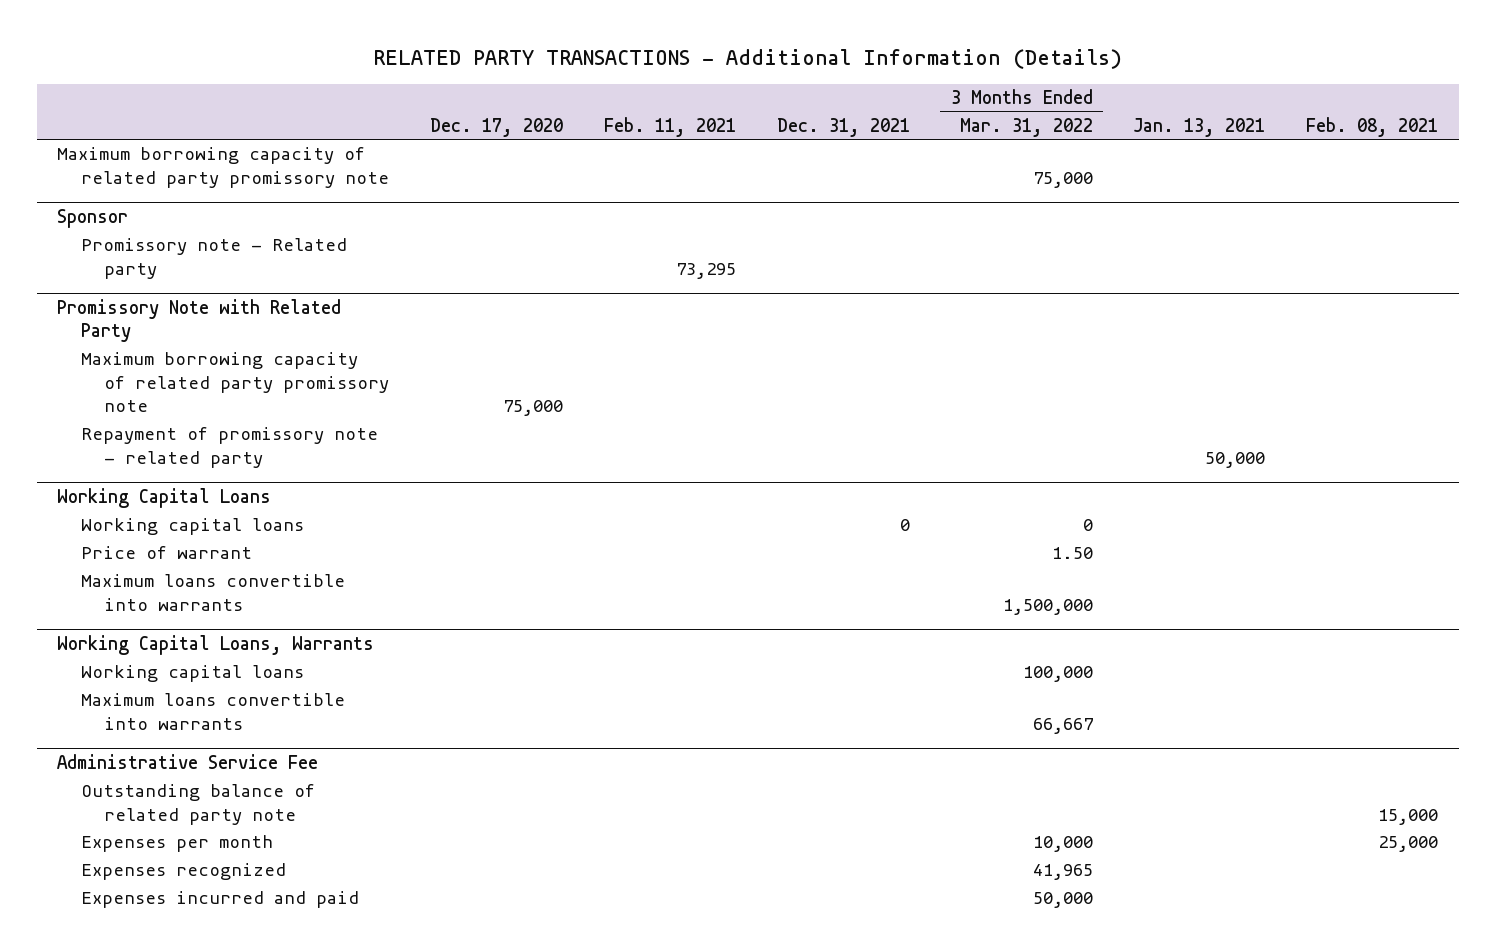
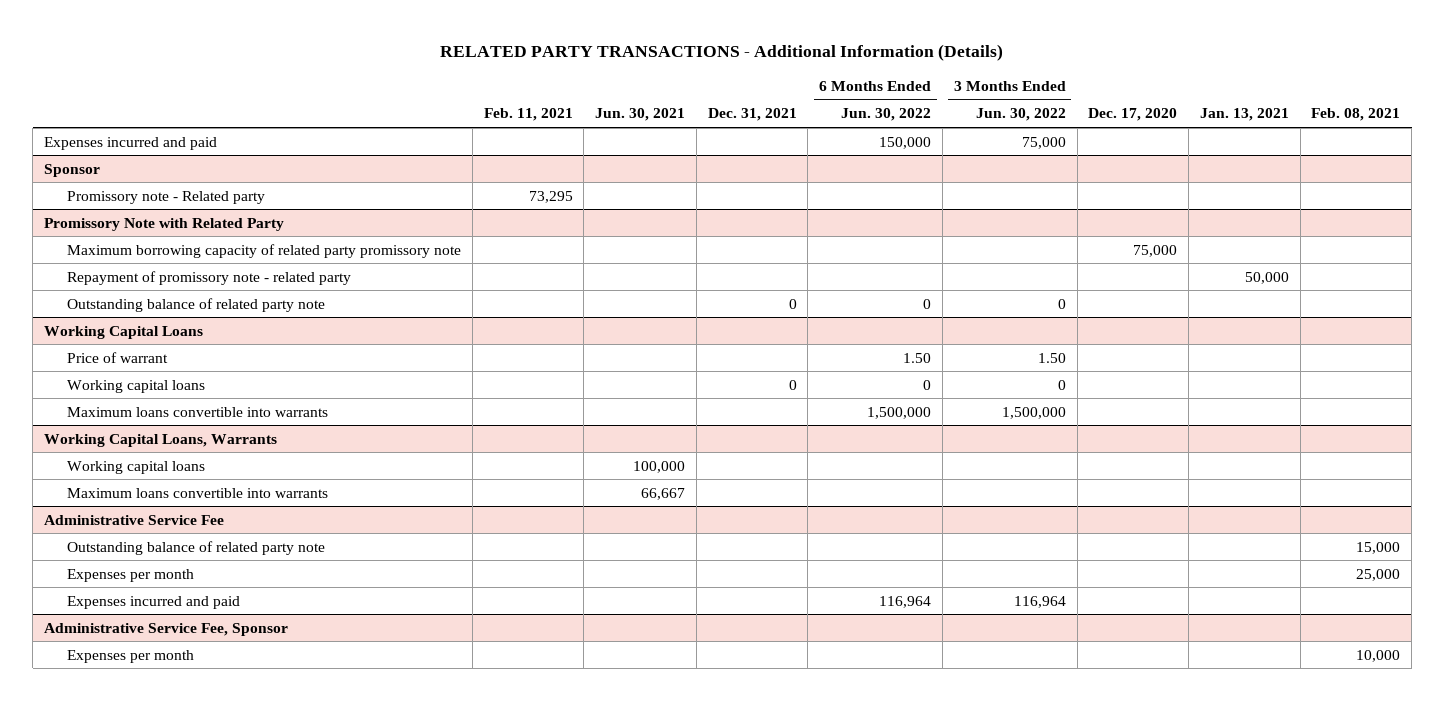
- | Dec. 17, 2020 | Feb. 11, 2021 | Dec. 31, 2021 | 3 Months Ended Mar. 31, 2022 | Jan. 13, 2021 | Feb. 08, 2021
+ | Feb. 11, 2021 | Jun. 30, 2021 | Dec. 31, 2021 | 6 Months Ended Jun. 30, 2022 | 3 Months Ended Jun. 30, 2022 | Dec. 17, 2020 | Jan. 13, 2021 | Feb. 08, 2021
- Maximum borrowing capacity of related party promissory note | | | | 75,000 | |
+ Expenses incurred and paid | | | | 150,000 | 75,000 | | |
@ Promissory Note with Related Party
+ Outstanding balance of related party note | | | 0 | 0 | 0 | | |
@ Working Capital Loans
moved down: Working capital loans | | | 0 | 0 | 0 | | |
@ Administrative Service Fee
- Expenses recognized | | | | 41,965 | |
+ Administrative Service Fee, Sponsor
+ Expenses per month | | | | | | | | 10,000

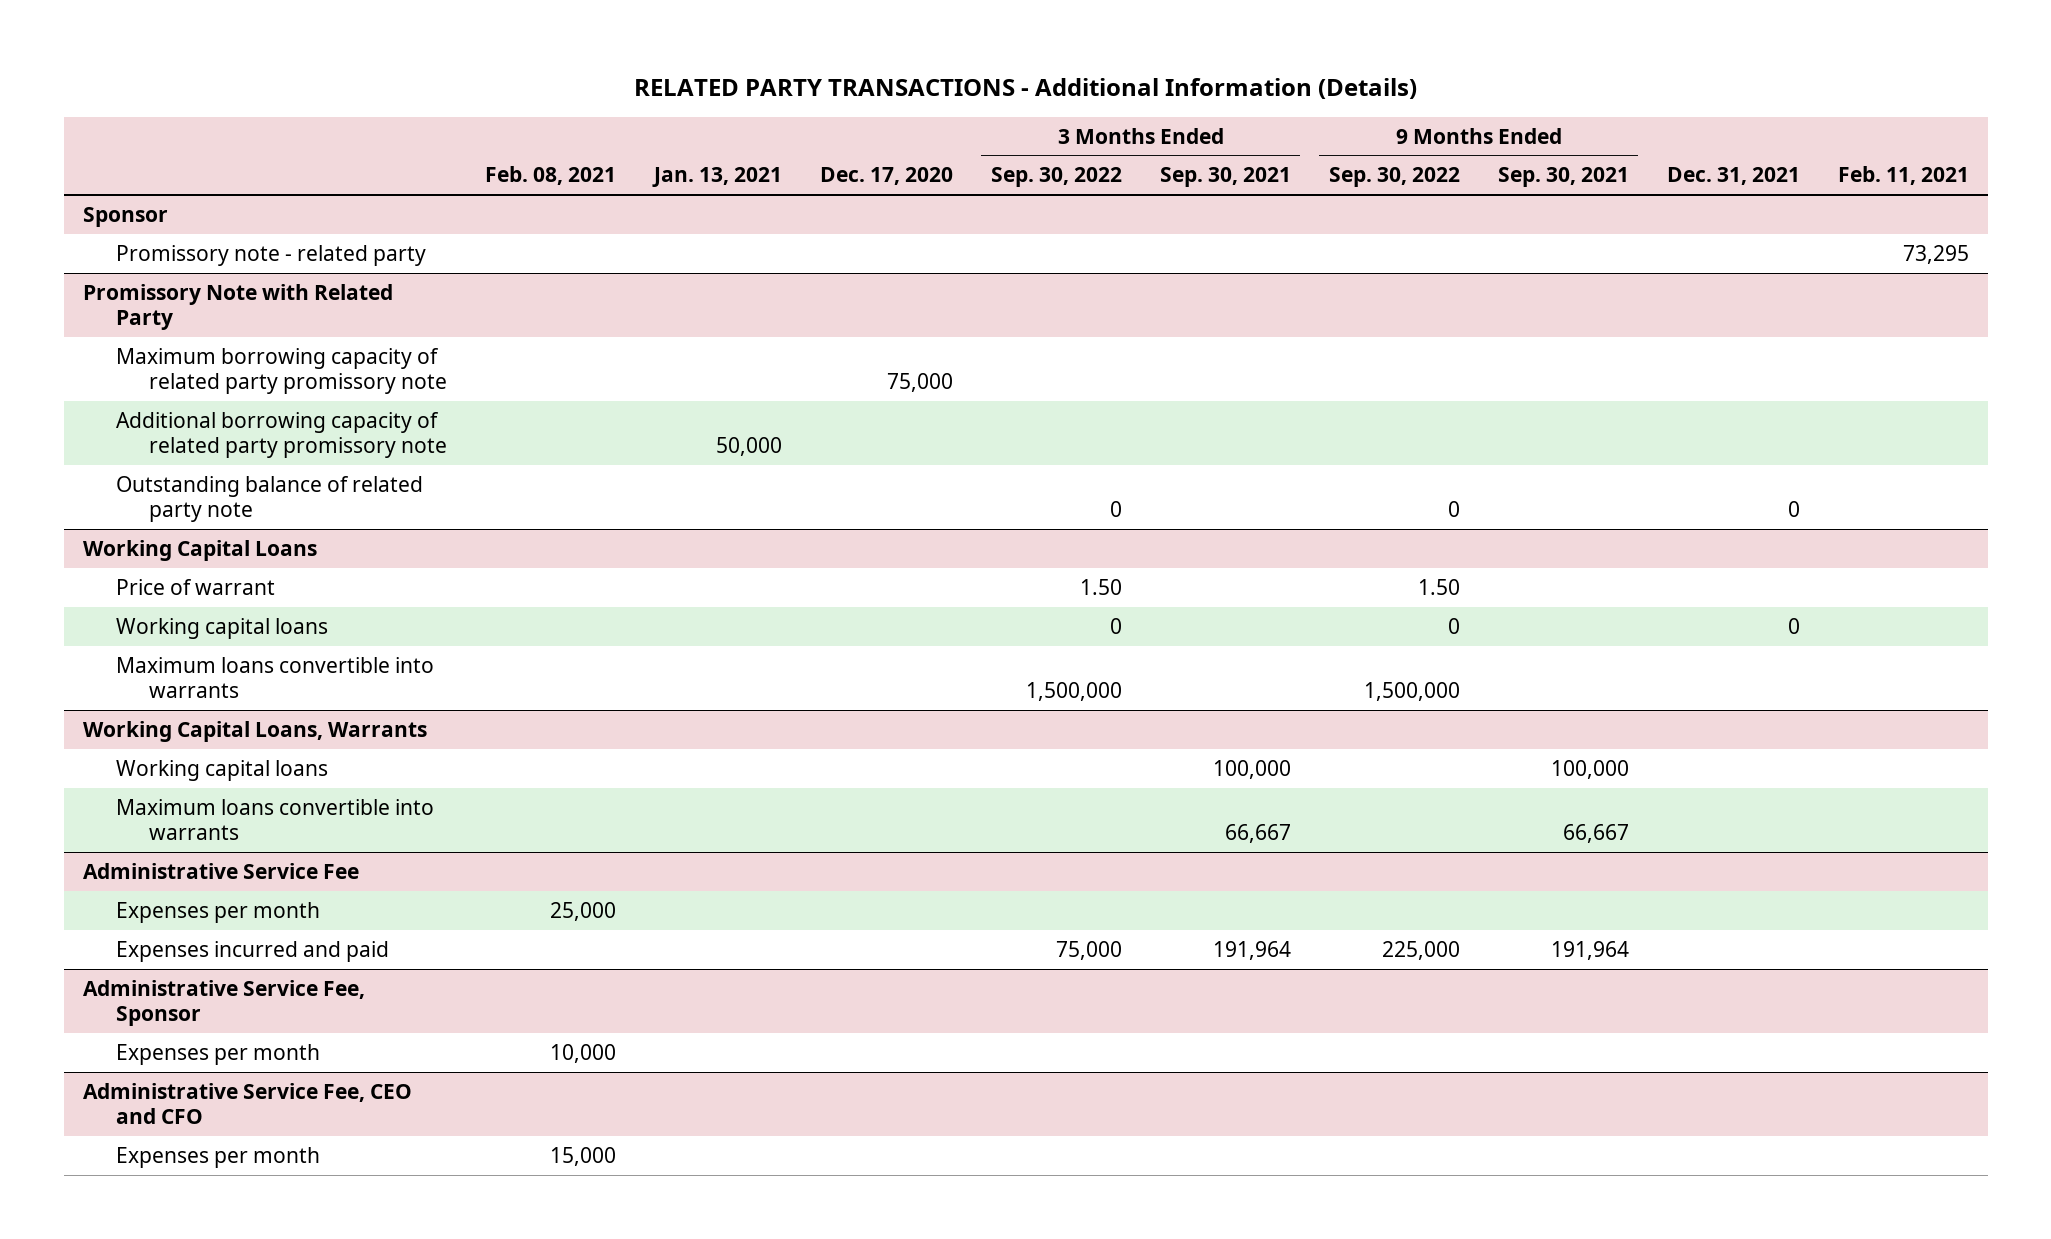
- | Feb. 11, 2021 | Jun. 30, 2021 | Dec. 31, 2021 | 6 Months Ended Jun. 30, 2022 | 3 Months Ended Jun. 30, 2022 | Dec. 17, 2020 | Jan. 13, 2021 | Feb. 08, 2021
+ | Feb. 08, 2021 | Jan. 13, 2021 | Dec. 17, 2020 | 3 Months Ended Sep. 30, 2022 | 3 Months Ended Sep. 30, 2021 | 9 Months Ended Sep. 30, 2022 | 9 Months Ended Sep. 30, 2021 | Dec. 31, 2021 | Feb. 11, 2021
- Expenses incurred and paid | | | | 150,000 | 75,000 | | |
@ Sponsor
- Promissory note - Related party | 73,295 | | | | | | |
+ Promissory note - related party | | | | | | | | | 73,295
@ Promissory Note with Related Party
- Repayment of promissory note - related party | | | | | | | 50,000 |
+ Additional borrowing capacity of related party promissory note | | 50,000 | | | | | | |
@ Administrative Service Fee
- Outstanding balance of related party note | | | | | | | | 15,000
+ Administrative Service Fee, CEO and CFO
+ Expenses per month | 15,000 | | | | | | | |

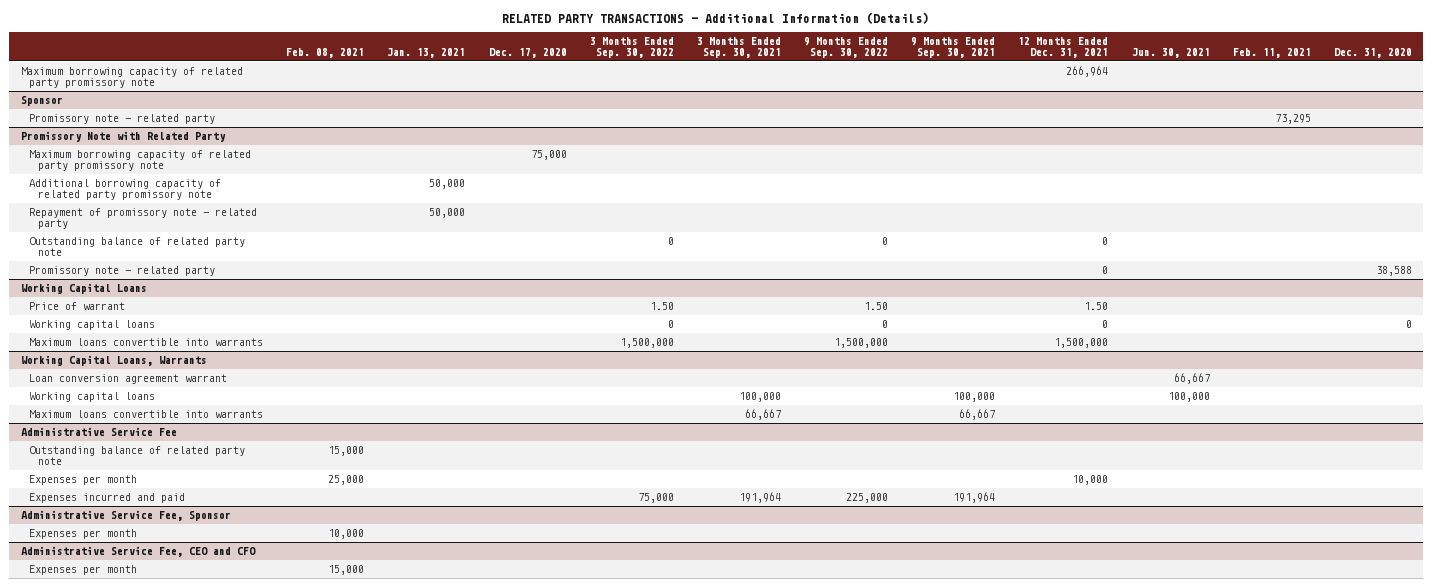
- | Feb. 08, 2021 | Jan. 13, 2021 | Dec. 17, 2020 | 3 Months Ended Sep. 30, 2022 | 3 Months Ended Sep. 30, 2021 | 9 Months Ended Sep. 30, 2022 | 9 Months Ended Sep. 30, 2021 | Dec. 31, 2021 | Feb. 11, 2021
+ | Feb. 08, 2021 | Jan. 13, 2021 | Dec. 17, 2020 | 3 Months Ended Sep. 30, 2022 | 3 Months Ended Sep. 30, 2021 | 9 Months Ended Sep. 30, 2022 | 9 Months Ended Sep. 30, 2021 | 12 Months Ended Dec. 31, 2021 | Jun. 30, 2021 | Feb. 11, 2021 | Dec. 31, 2020
+ Maximum borrowing capacity of related party promissory note | | | | | | | | 266,964 | | |
@ Promissory Note with Related Party
+ Repayment of promissory note - related party | | 50,000 | | | | | | | | |
+ Promissory note - related party | | | | | | | | 0 | | | 38,588
@ Working Capital Loans, Warrants
+ Loan conversion agreement warrant | | | | | | | | | 66,667 | |
@ Administrative Service Fee
+ Outstanding balance of related party note | 15,000 | | | | | | | | | |

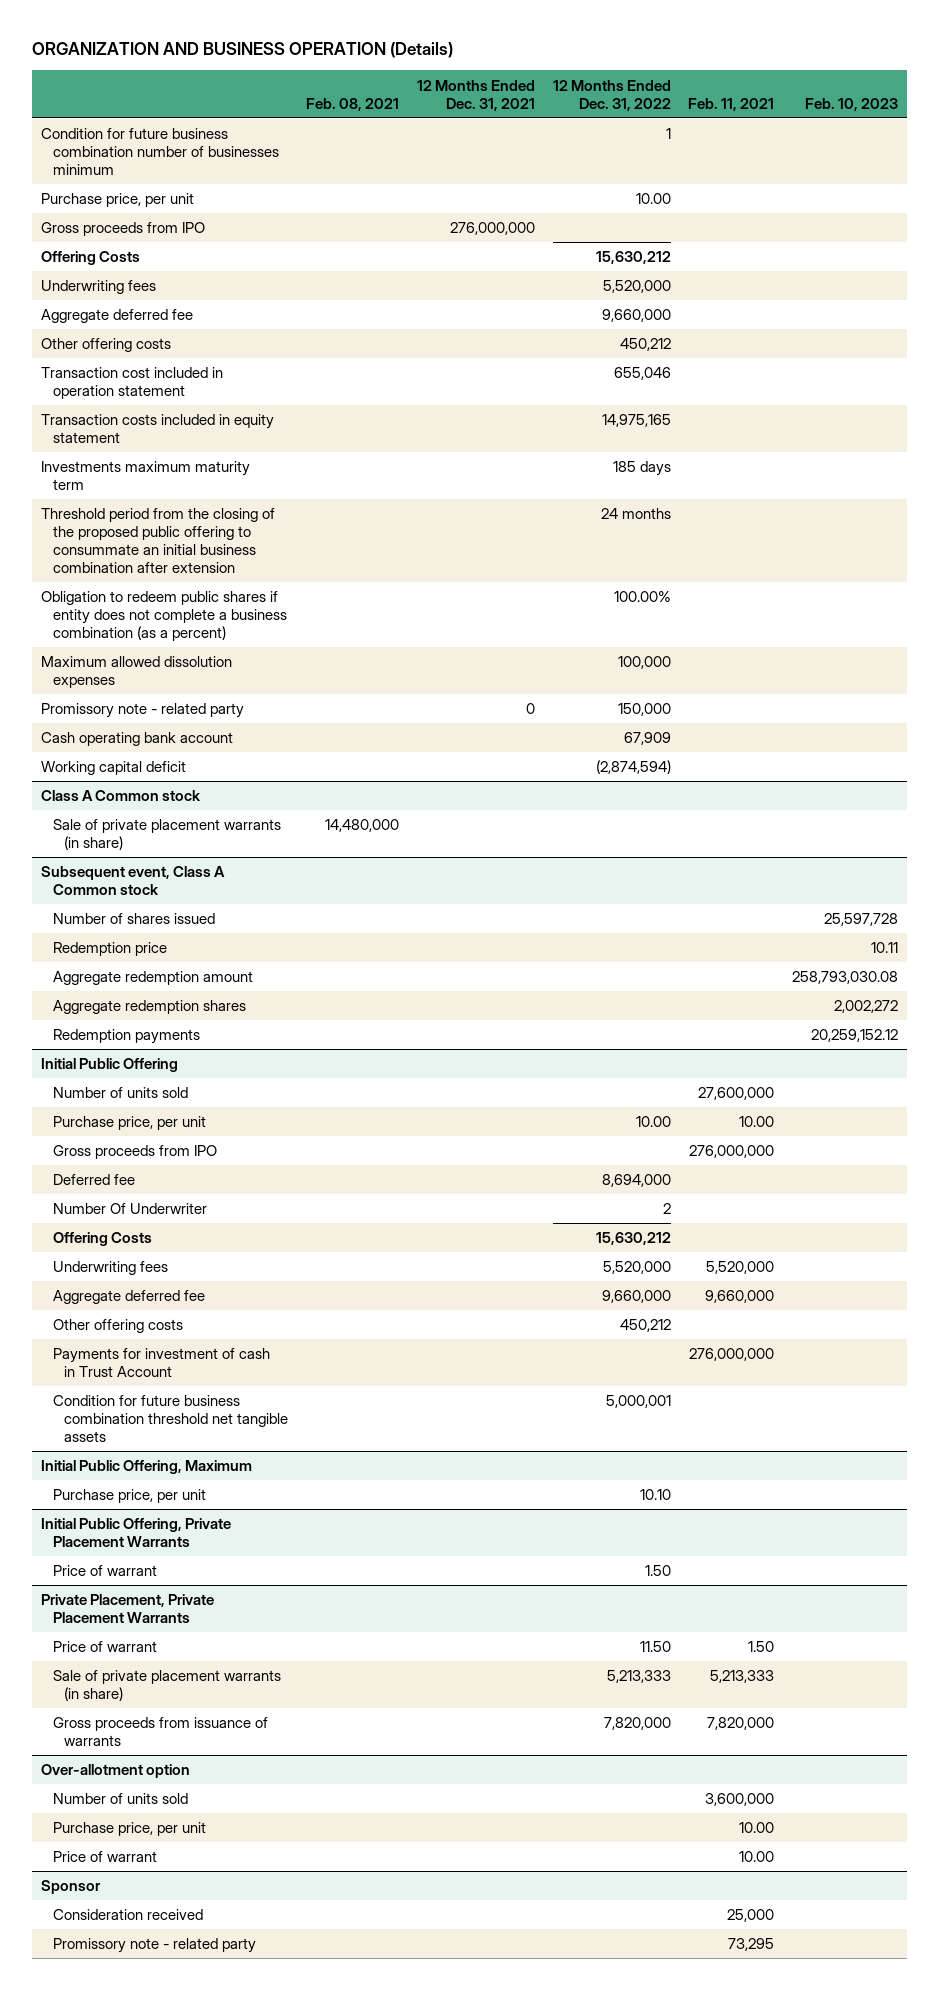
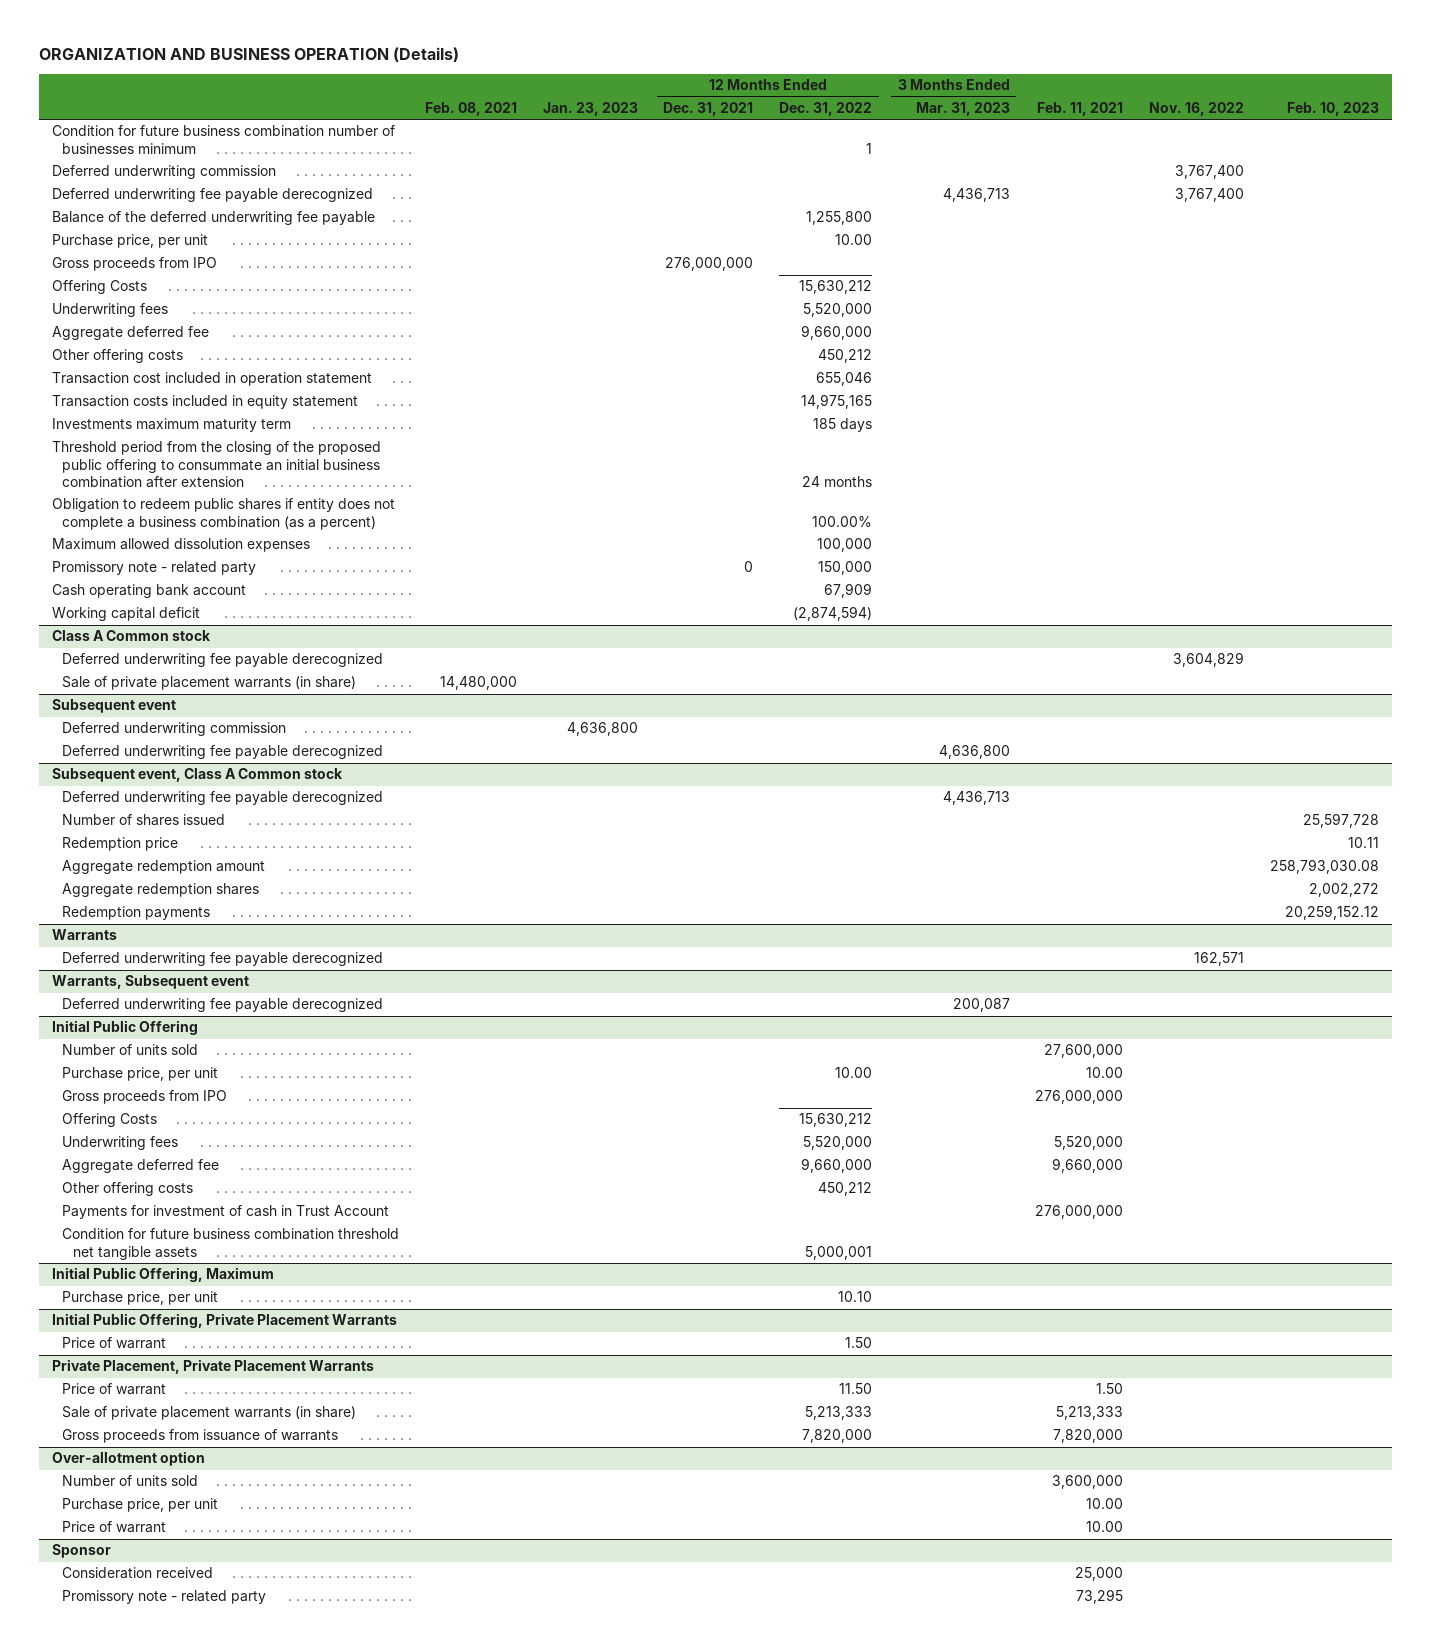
- | Feb. 08, 2021 | 12 Months Ended Dec. 31, 2021 | 12 Months Ended Dec. 31, 2022 | Feb. 11, 2021 | Feb. 10, 2023
+ | Feb. 08, 2021 | Jan. 23, 2023 | 12 Months Ended Dec. 31, 2021 | 12 Months Ended Dec. 31, 2022 | 3 Months Ended Mar. 31, 2023 | Feb. 11, 2021 | Nov. 16, 2022 | Feb. 10, 2023
+ Deferred underwriting commission | | | | | | | 3,767,400 |
+ Deferred underwriting fee payable derecognized | | | | | 4,436,713 | | 3,767,400 |
+ Balance of the deferred underwriting fee payable | | | | 1,255,800 | | | |
@ Class A Common stock
+ Deferred underwriting fee payable derecognized | | | | | | | 3,604,829 |
+ Subsequent event
+ Deferred underwriting commission | | 4,636,800 | | | | | |
+ Deferred underwriting fee payable derecognized | | | | | 4,636,800 | | |
@ Subsequent event, Class A Common stock
+ Deferred underwriting fee payable derecognized | | | | | 4,436,713 | | |
+ Warrants
+ Deferred underwriting fee payable derecognized | | | | | | | 162,571 |
+ Warrants, Subsequent event
+ Deferred underwriting fee payable derecognized | | | | | 200,087 | | |
@ Initial Public Offering
- Deferred fee | | | 8,694,000 | |
- Number Of Underwriter | | | 2 | |

